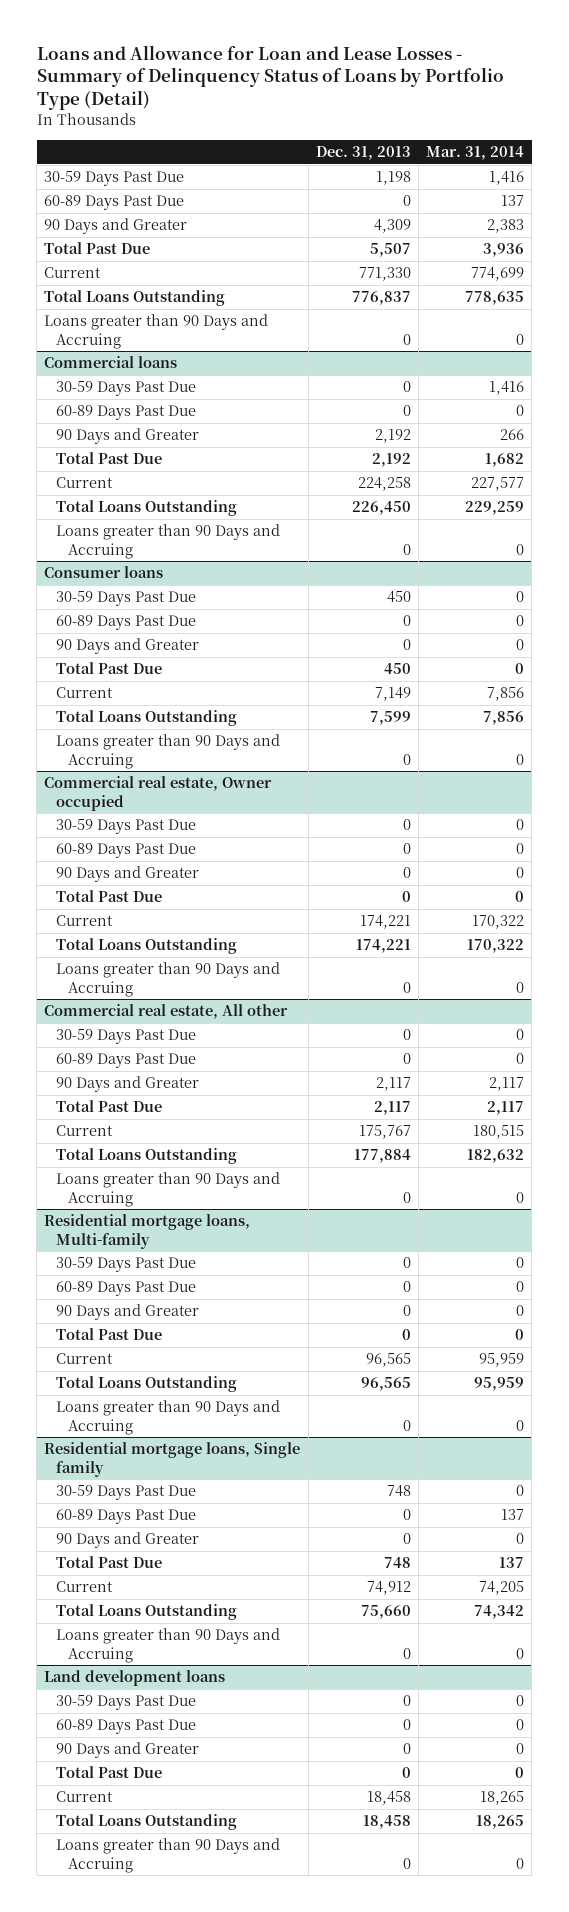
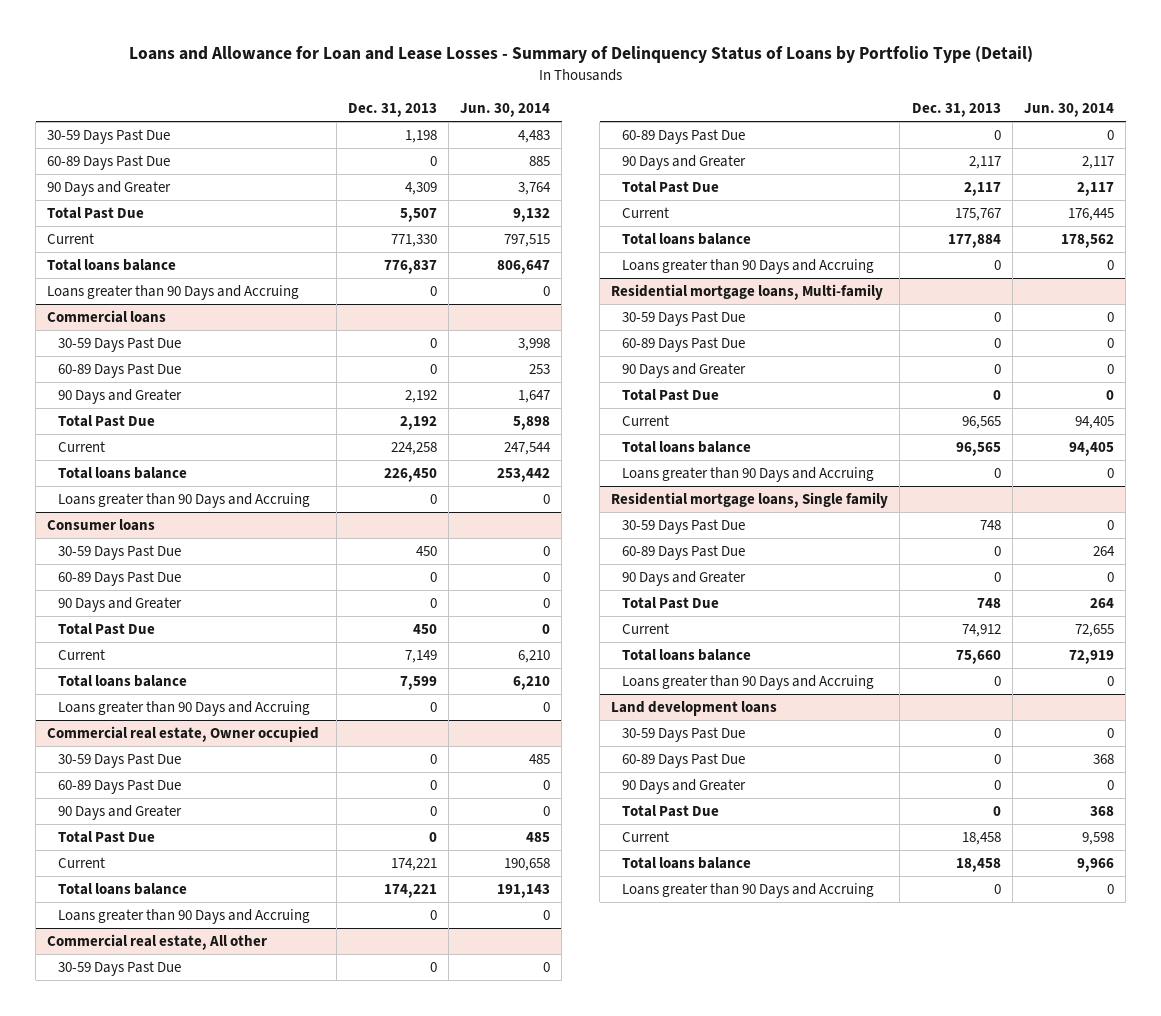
- | Dec. 31, 2013 | Mar. 31, 2014
+ | Dec. 31, 2013 | Jun. 30, 2014
- Total Loans Outstanding | 776,837 | 778,635
+ Total loans balance | 776,837 | 806,647
@ Commercial loans
- Total Loans Outstanding | 226,450 | 229,259
+ Total loans balance | 226,450 | 253,442
@ Consumer loans
- Total Loans Outstanding | 7,599 | 7,856
+ Total loans balance | 7,599 | 6,210
@ Commercial real estate, Owner occupied
- Total Loans Outstanding | 174,221 | 170,322
+ Total loans balance | 174,221 | 191,143
@ Commercial real estate, All other
- Total Loans Outstanding | 177,884 | 182,632
+ Total loans balance | 177,884 | 178,562
@ Residential mortgage loans, Multi-family
- Total Loans Outstanding | 96,565 | 95,959
+ Total loans balance | 96,565 | 94,405
@ Residential mortgage loans, Single family
- Total Loans Outstanding | 75,660 | 74,342
+ Total loans balance | 75,660 | 72,919
@ Land development loans
- Total Loans Outstanding | 18,458 | 18,265
+ Total loans balance | 18,458 | 9,966

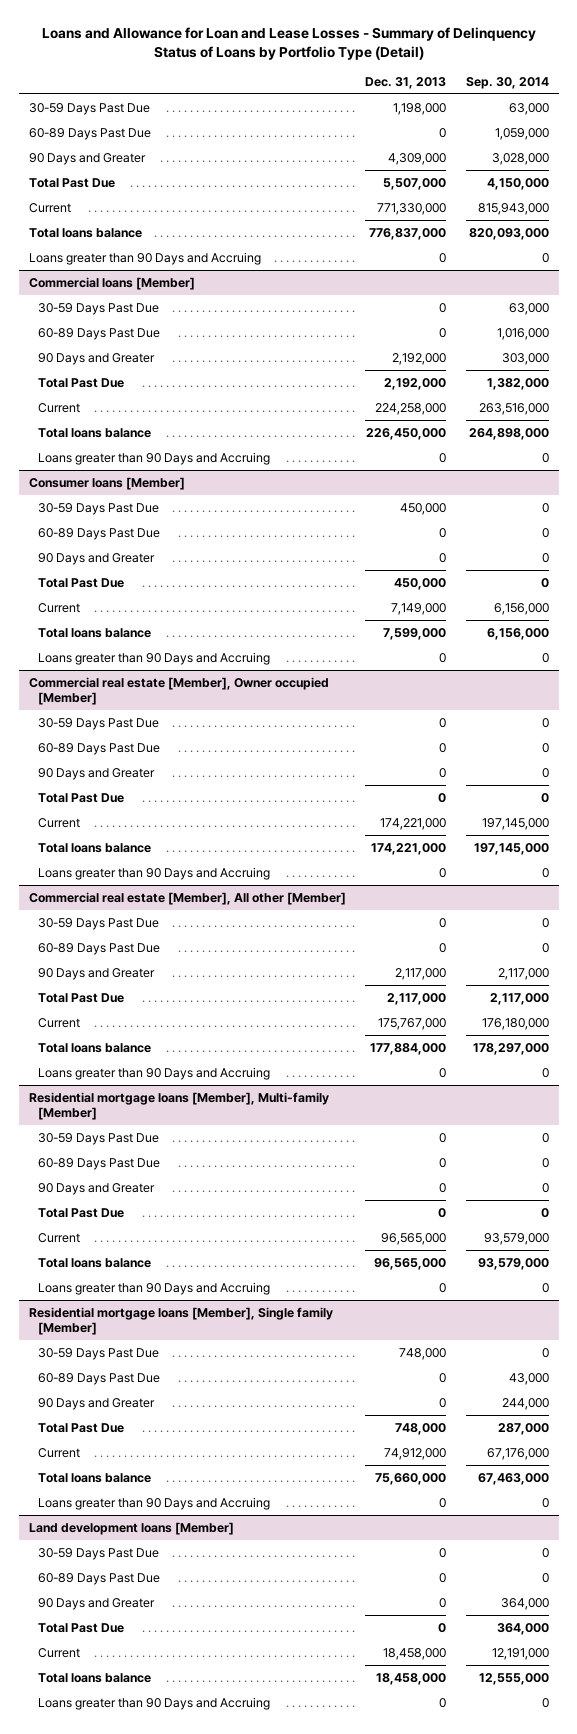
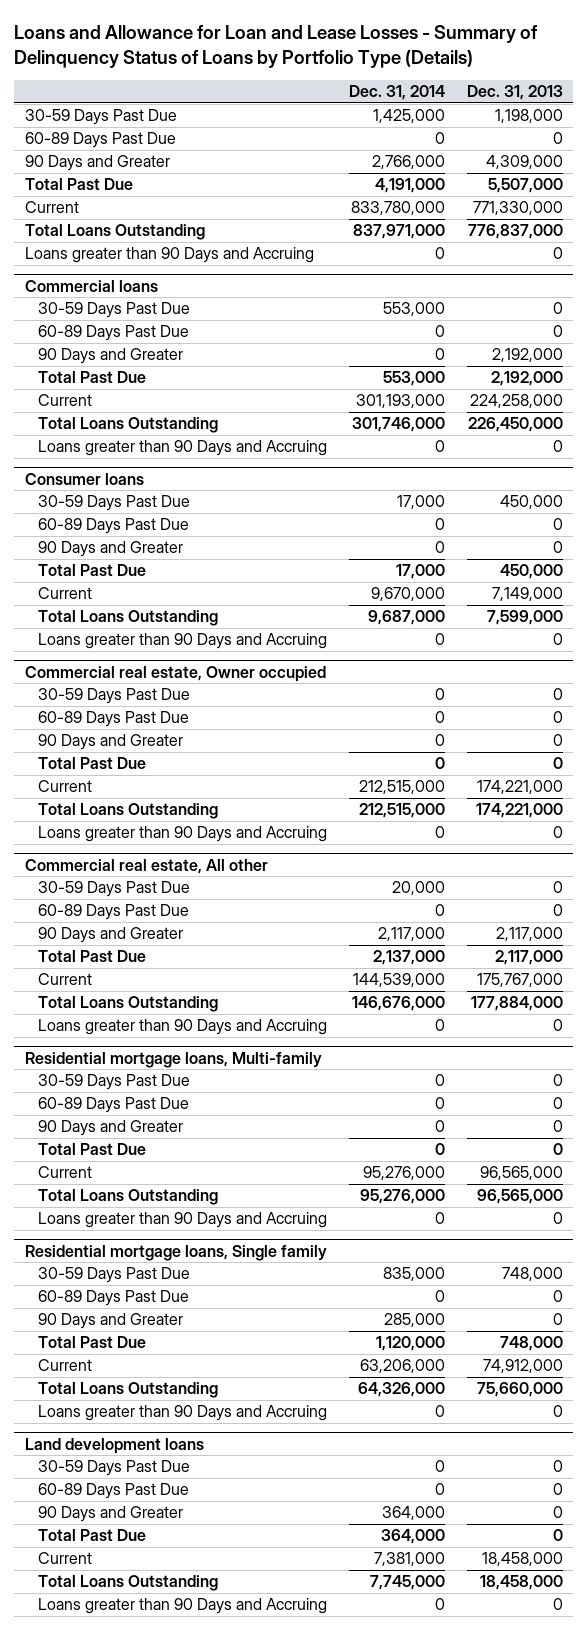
- Loans and Allowance for Loan and Lease Losses - Summary of Delinquency Status of Loans by Portfolio Type (Detail)
+ Loans and Allowance for Loan and Lease Losses - Summary of Delinquency Status of Loans by Portfolio Type (Details)
- | Dec. 31, 2013 | Sep. 30, 2014
+ | Dec. 31, 2014 | Dec. 31, 2013
- Total loans balance | 776,837,000 | 820,093,000
+ Total Loans Outstanding | 837,971,000 | 776,837,000
- Commercial loans [Member]
+ Commercial loans
- Total loans balance | 226,450,000 | 264,898,000
+ Total Loans Outstanding | 301,746,000 | 226,450,000
- Consumer loans [Member]
+ Consumer loans
- Total loans balance | 7,599,000 | 6,156,000
+ Total Loans Outstanding | 9,687,000 | 7,599,000
- Commercial real estate [Member], Owner occupied [Member]
+ Commercial real estate, Owner occupied
- Total loans balance | 174,221,000 | 197,145,000
+ Total Loans Outstanding | 212,515,000 | 174,221,000
- Commercial real estate [Member], All other [Member]
+ Commercial real estate, All other
- Total loans balance | 177,884,000 | 178,297,000
+ Total Loans Outstanding | 146,676,000 | 177,884,000
- Residential mortgage loans [Member], Multi-family [Member]
+ Residential mortgage loans, Multi-family
- Total loans balance | 96,565,000 | 93,579,000
+ Total Loans Outstanding | 95,276,000 | 96,565,000
- Residential mortgage loans [Member], Single family [Member]
+ Residential mortgage loans, Single family
- Total loans balance | 75,660,000 | 67,463,000
+ Total Loans Outstanding | 64,326,000 | 75,660,000
- Land development loans [Member]
+ Land development loans
- Total loans balance | 18,458,000 | 12,555,000
+ Total Loans Outstanding | 7,745,000 | 18,458,000

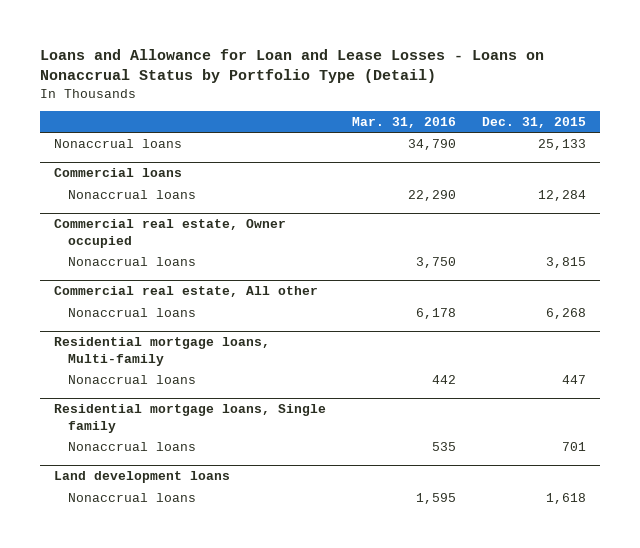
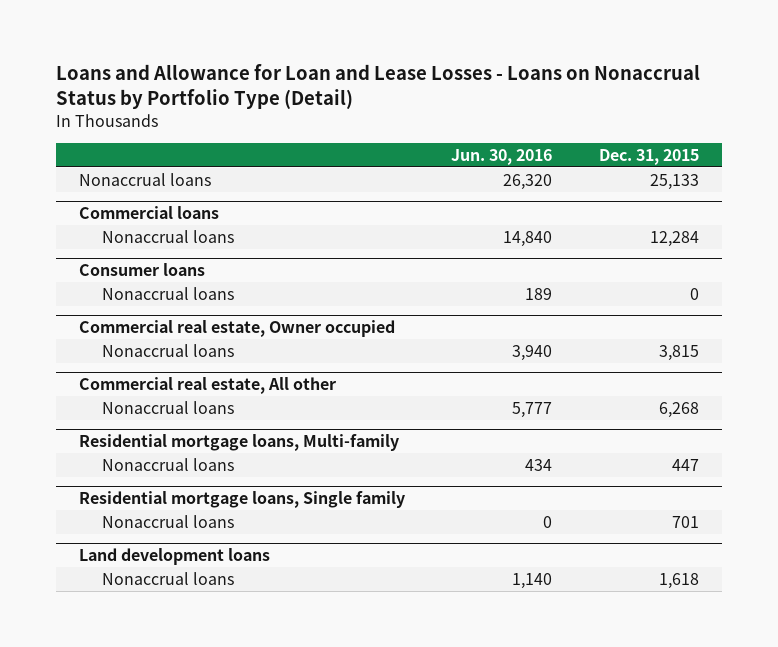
- | Mar. 31, 2016 | Dec. 31, 2015
+ | Jun. 30, 2016 | Dec. 31, 2015
+ Consumer loans
+ Nonaccrual loans | 189 | 0

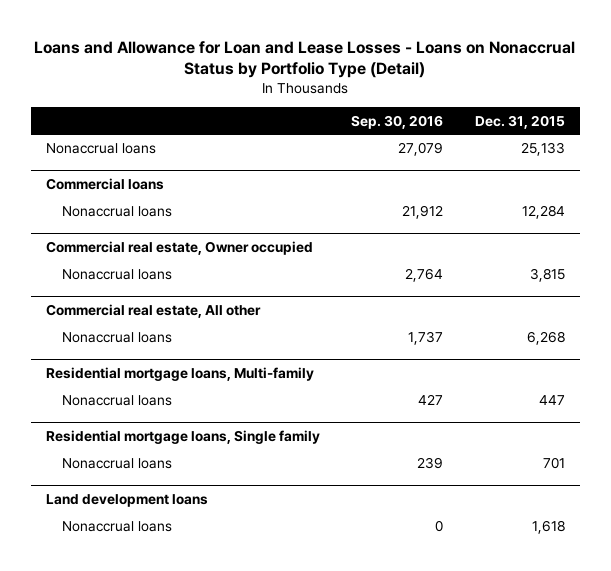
- | Jun. 30, 2016 | Dec. 31, 2015
+ | Sep. 30, 2016 | Dec. 31, 2015
- Consumer loans
- Nonaccrual loans | 189 | 0

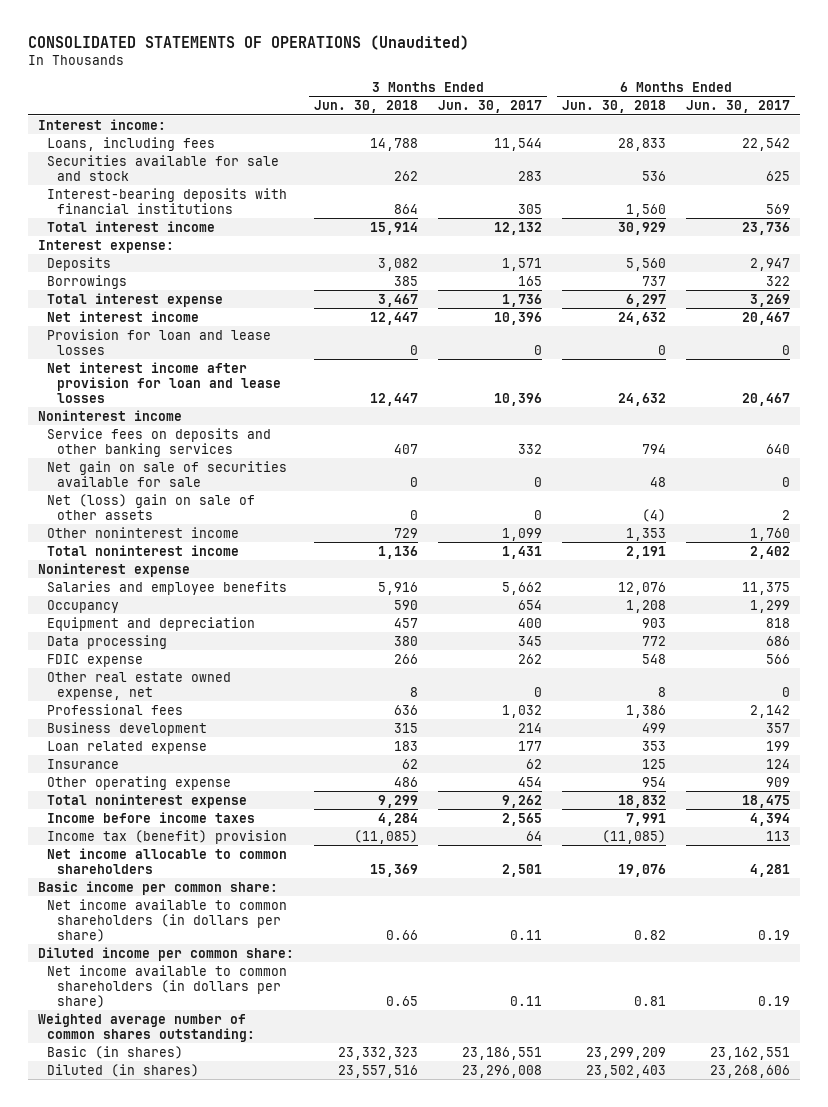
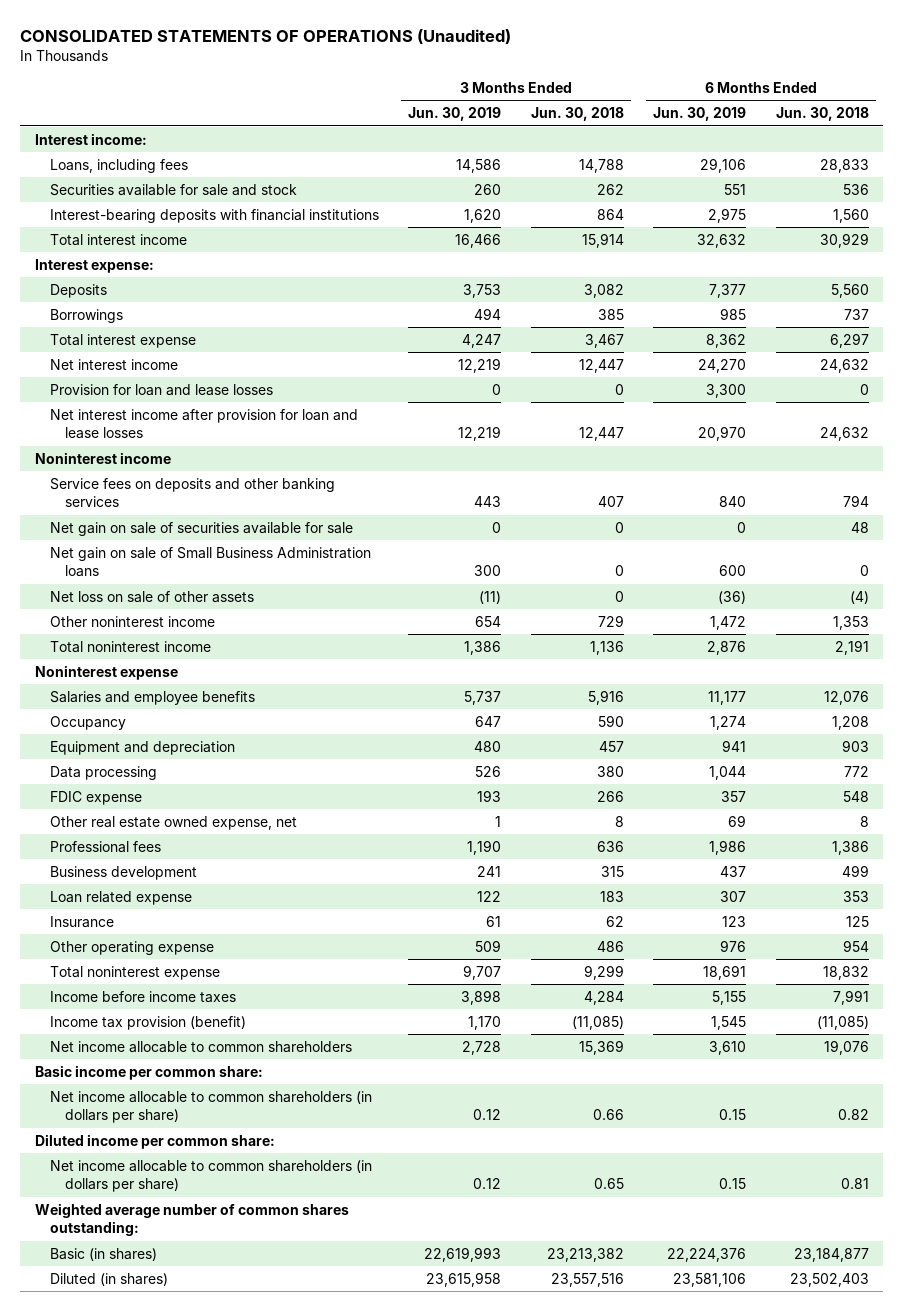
- | 3 Months Ended Jun. 30, 2018 | 3 Months Ended Jun. 30, 2017 | 6 Months Ended Jun. 30, 2018 | 6 Months Ended Jun. 30, 2017
+ | 3 Months Ended Jun. 30, 2019 | 3 Months Ended Jun. 30, 2018 | 6 Months Ended Jun. 30, 2019 | 6 Months Ended Jun. 30, 2018
- Net (loss) gain on sale of other assets | 0 | 0 | (4) | 2
+ Net gain on sale of Small Business Administration loans | 300 | 0 | 600 | 0
+ Net loss on sale of other assets | (11) | 0 | (36) | (4)
- Income tax (benefit) provision | (11,085) | 64 | (11,085) | 113
+ Income tax provision (benefit) | 1,170 | (11,085) | 1,545 | (11,085)
- Net income available to common shareholders (in dollars per share) | 0.66 | 0.11 | 0.82 | 0.19
+ Net income allocable to common shareholders (in dollars per share) | 0.12 | 0.66 | 0.15 | 0.82
- Net income available to common shareholders (in dollars per share) | 0.65 | 0.11 | 0.81 | 0.19
+ Net income allocable to common shareholders (in dollars per share) | 0.12 | 0.65 | 0.15 | 0.81
- Basic (in shares) | 23,332,323 | 23,186,551 | 23,299,209 | 23,162,551
+ Basic (in shares) | 22,619,993 | 23,213,382 | 22,224,376 | 23,184,877

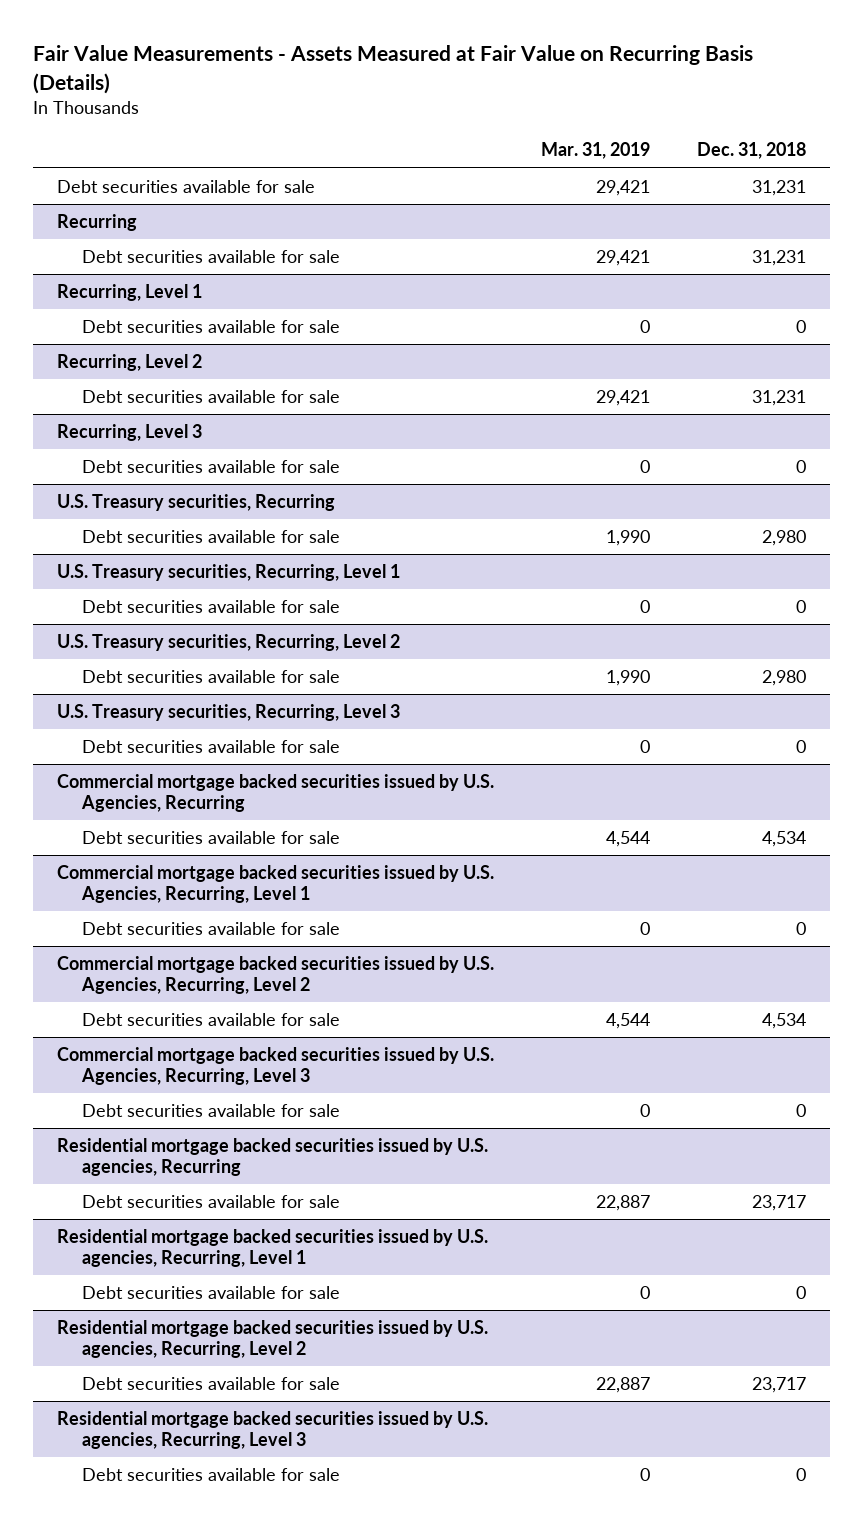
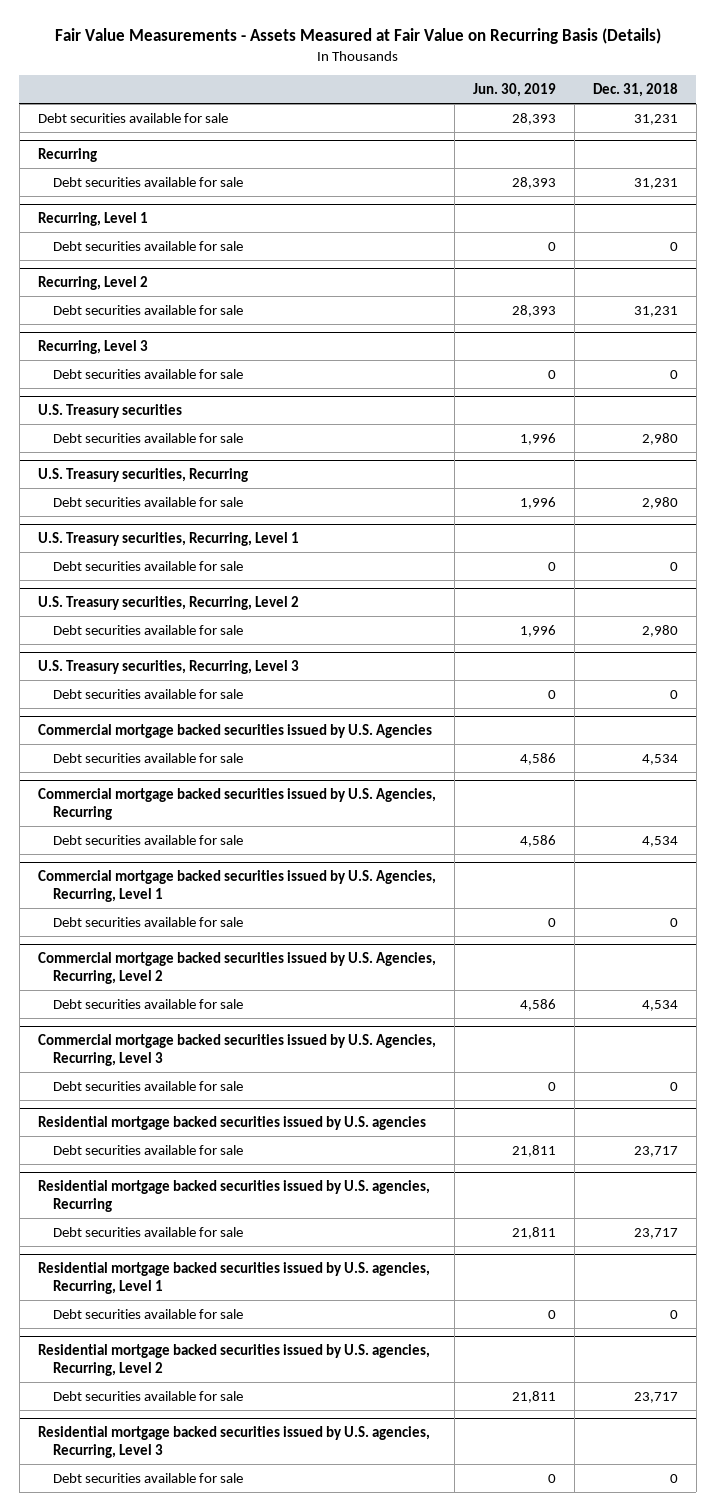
- | Mar. 31, 2019 | Dec. 31, 2018
+ | Jun. 30, 2019 | Dec. 31, 2018
+ U.S. Treasury securities
+ Debt securities available for sale | 1,996 | 2,980
+ Commercial mortgage backed securities issued by U.S. Agencies
+ Debt securities available for sale | 4,586 | 4,534
+ Residential mortgage backed securities issued by U.S. agencies
+ Debt securities available for sale | 21,811 | 23,717

